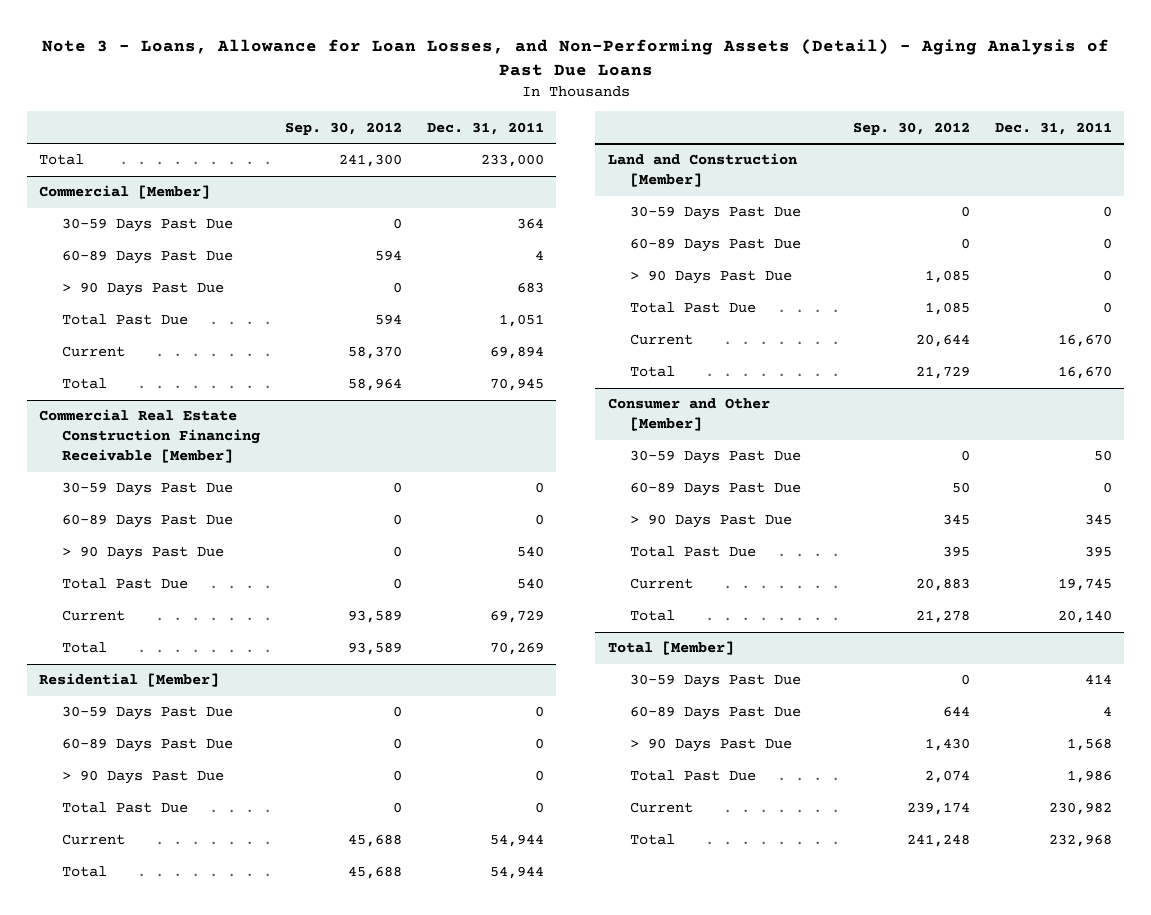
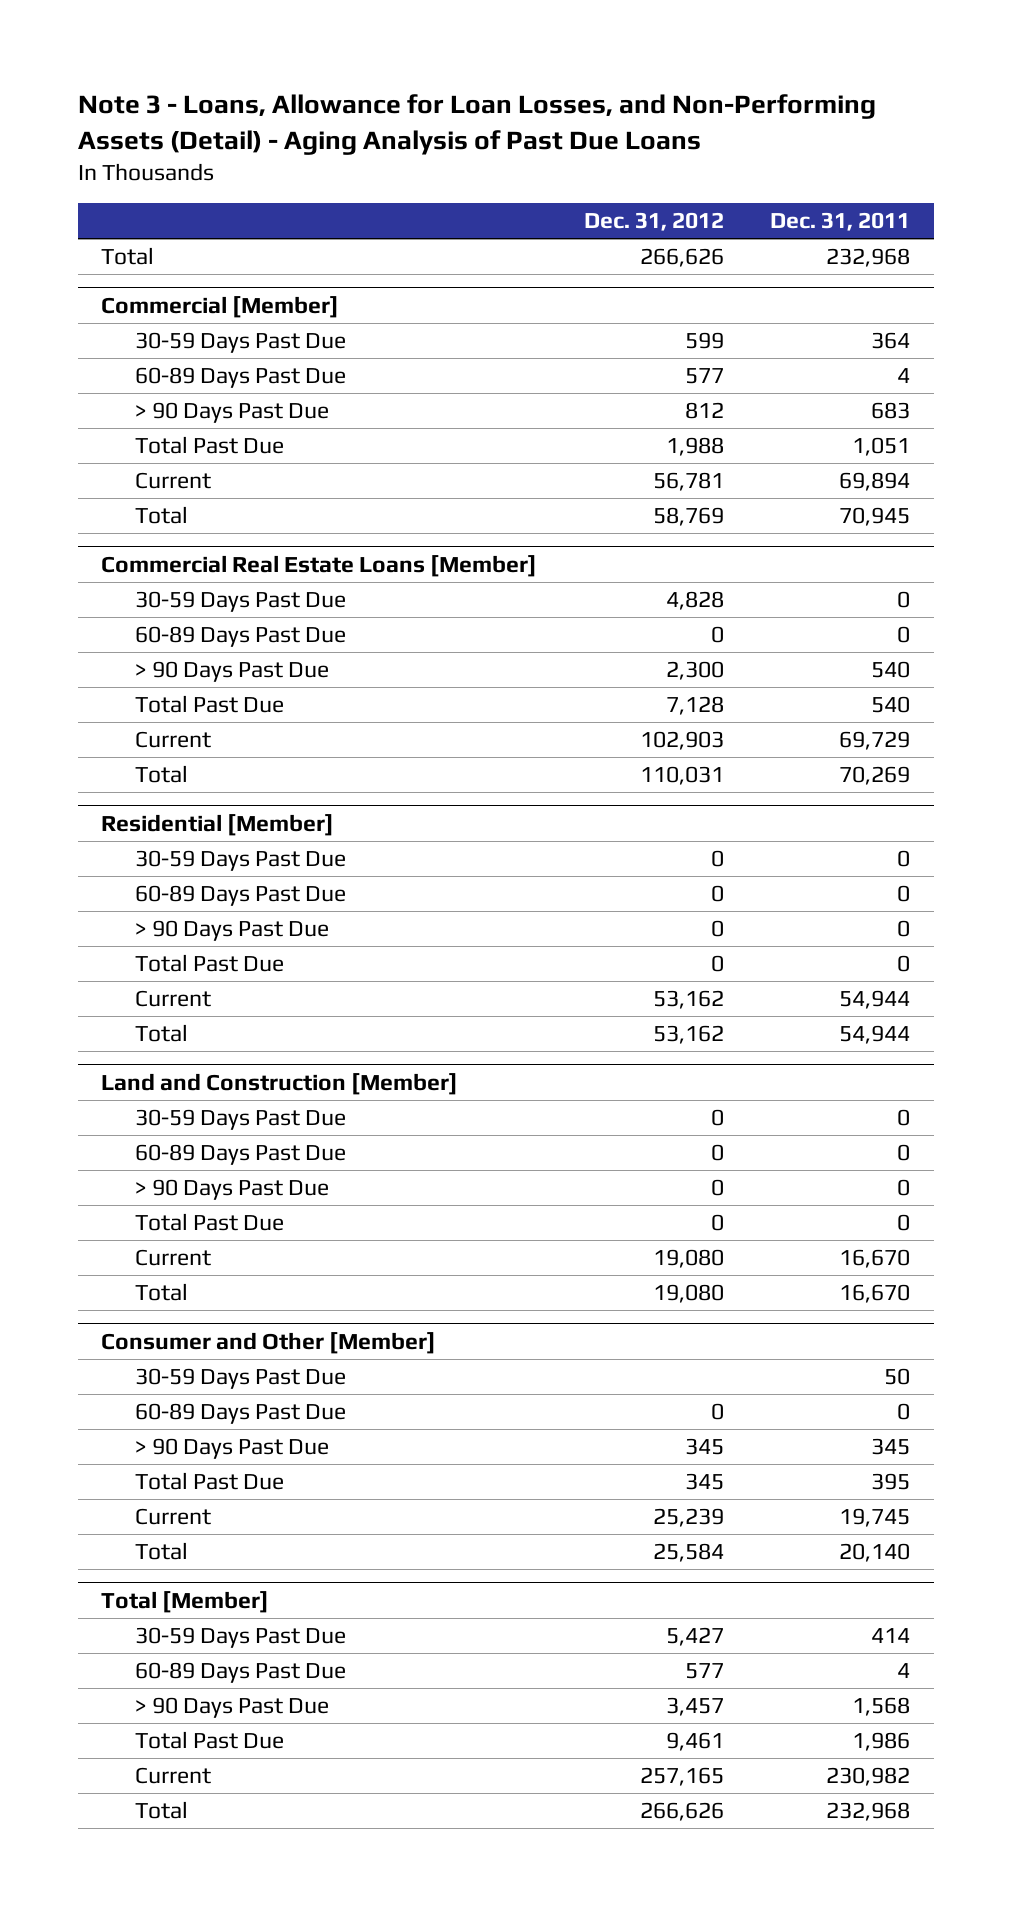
- | Sep. 30, 2012 | Dec. 31, 2011
+ | Dec. 31, 2012 | Dec. 31, 2011
- Total | 241,300 | 233,000
+ Total | 266,626 | 232,968
- Commercial Real Estate Construction Financing Receivable [Member]
+ Commercial Real Estate Loans [Member]

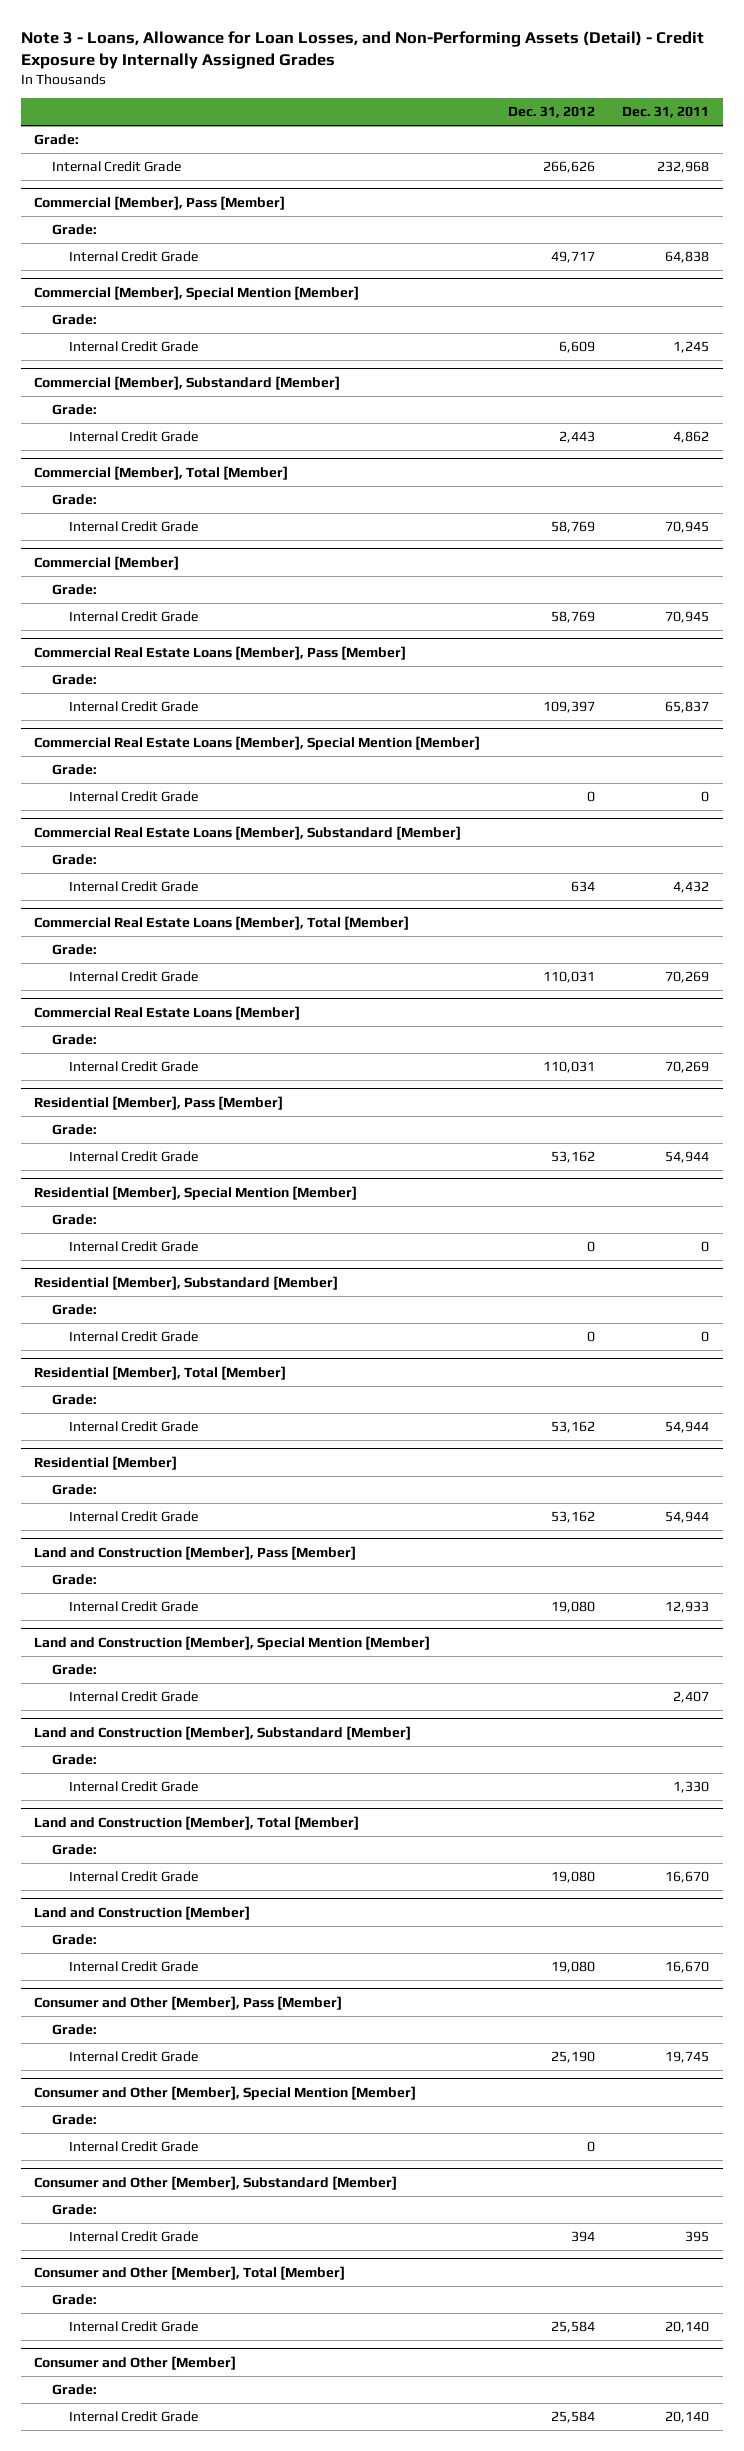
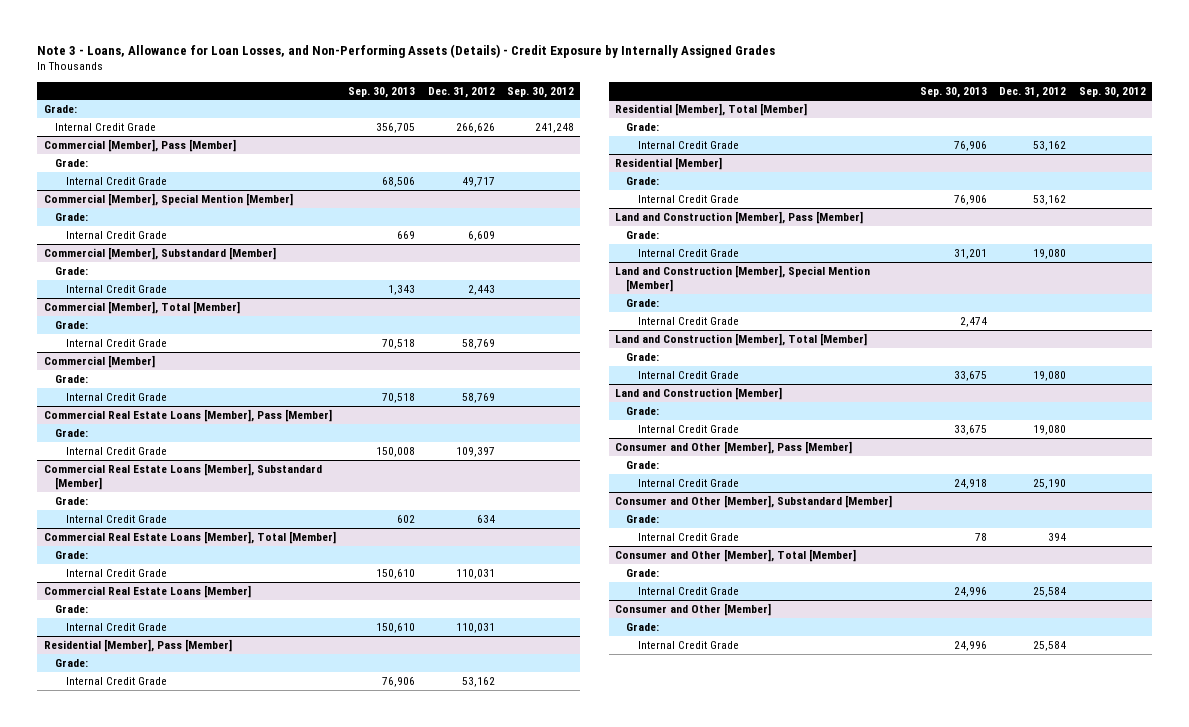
- Note 3 - Loans, Allowance for Loan Losses, and Non-Performing Assets (Detail) - Credit Exposure by Internally Assigned Grades
+ Note 3 - Loans, Allowance for Loan Losses, and Non-Performing Assets (Details) - Credit Exposure by Internally Assigned Grades
- | Dec. 31, 2012 | Dec. 31, 2011
+ | Sep. 30, 2013 | Dec. 31, 2012 | Sep. 30, 2012
- Commercial Real Estate Loans [Member], Special Mention [Member]
- Grade:
- Internal Credit Grade | 0 | 0
- Residential [Member], Special Mention [Member]
- Grade:
- Internal Credit Grade | 0 | 0
- Residential [Member], Substandard [Member]
- Grade:
- Internal Credit Grade | 0 | 0
- Land and Construction [Member], Substandard [Member]
- Grade:
- Internal Credit Grade | | 1,330
- Consumer and Other [Member], Special Mention [Member]
- Grade:
- Internal Credit Grade | 0 |

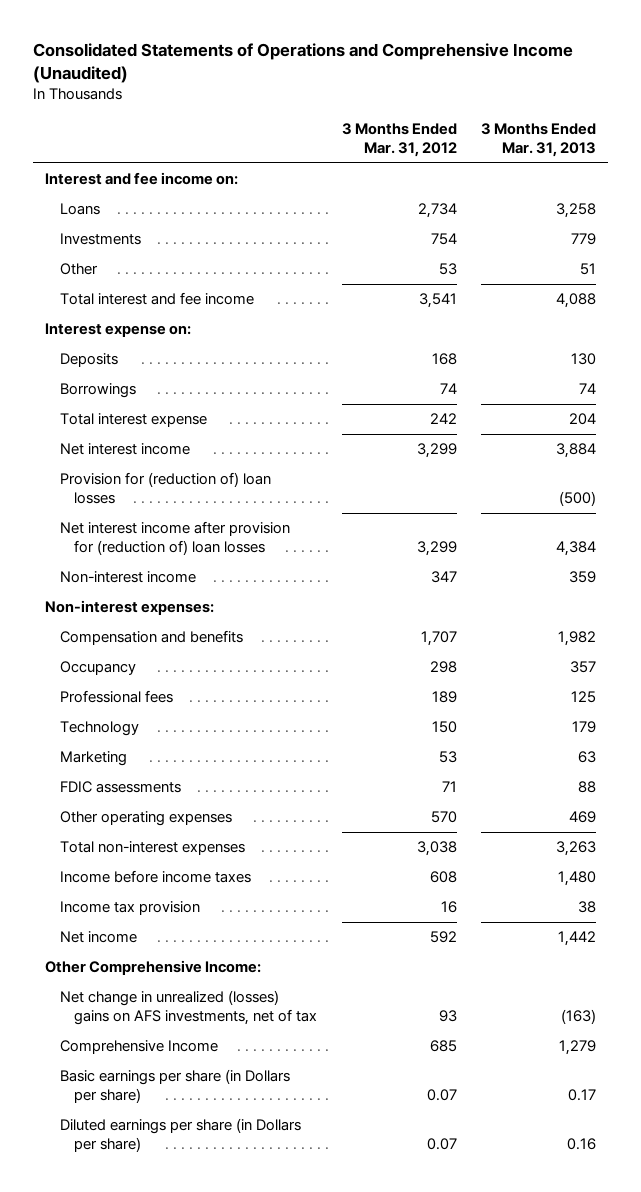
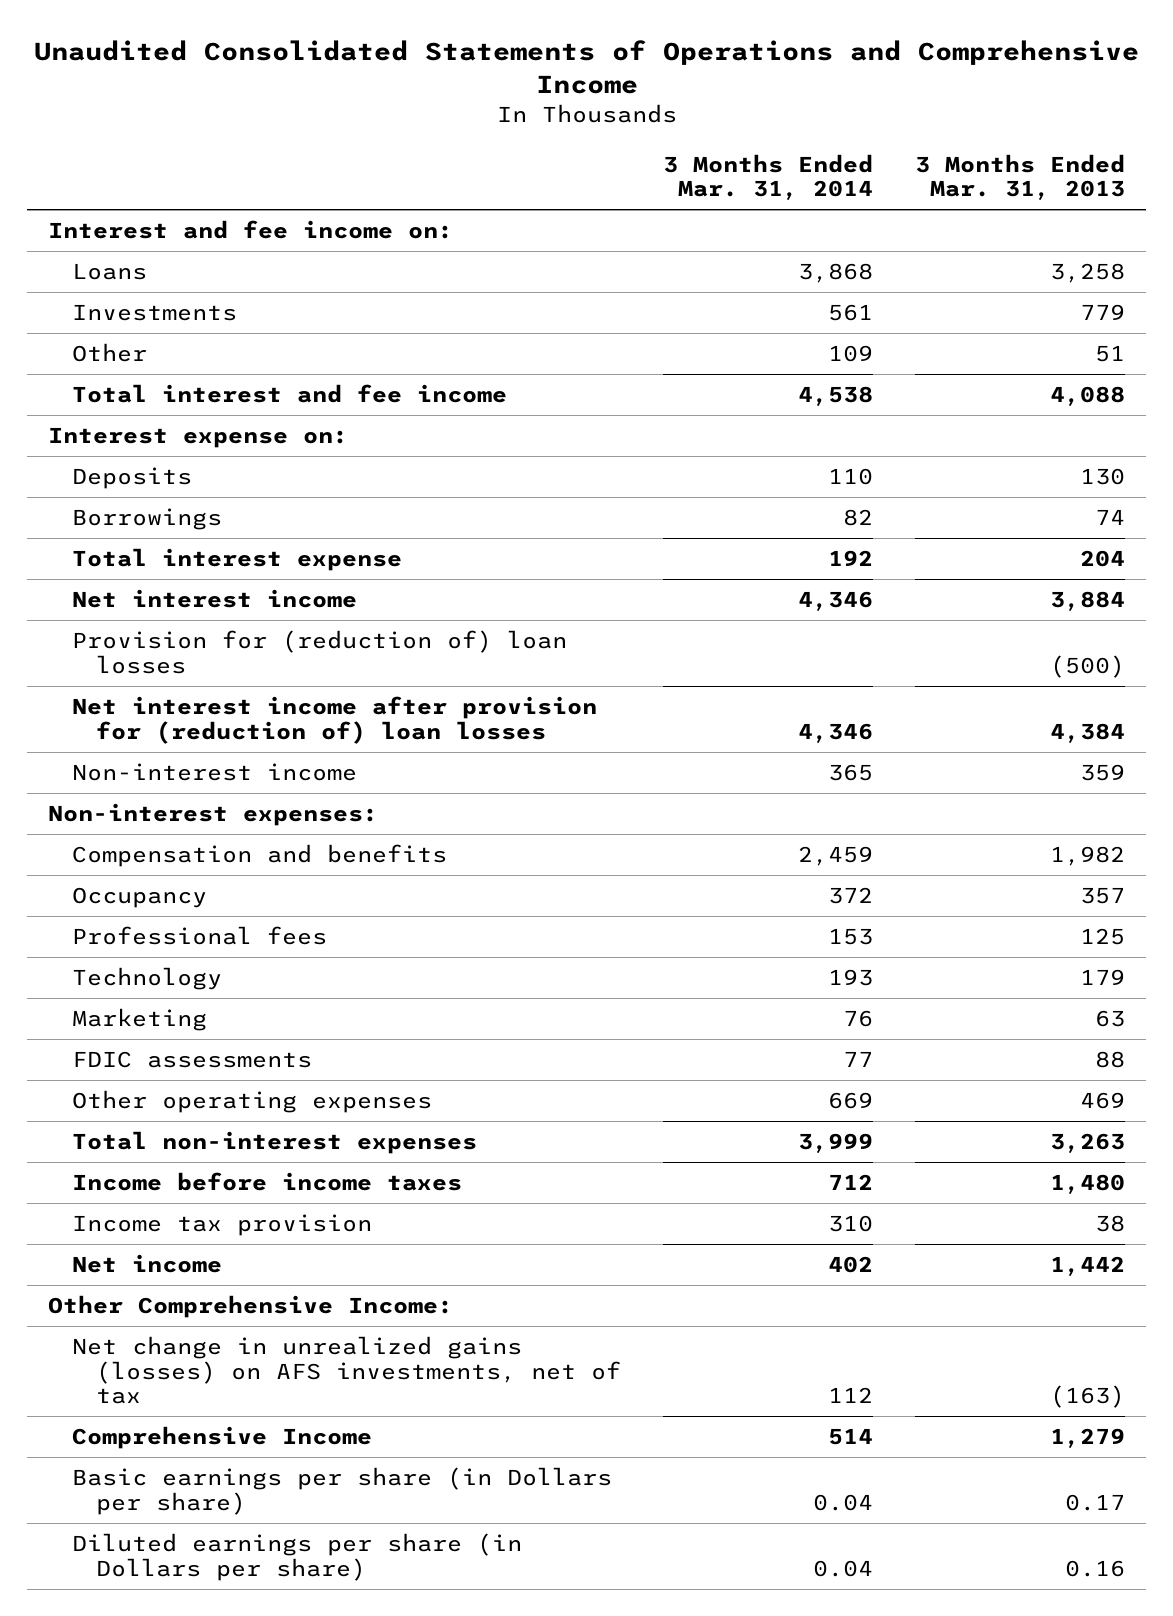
- Consolidated Statements of Operations and Comprehensive Income (Unaudited)
+ Unaudited Consolidated Statements of Operations and Comprehensive Income
- | 3 Months Ended Mar. 31, 2012 | 3 Months Ended Mar. 31, 2013
+ | 3 Months Ended Mar. 31, 2014 | 3 Months Ended Mar. 31, 2013
- Net change in unrealized (losses) gains on AFS investments, net of tax | 93 | (163)
+ Net change in unrealized gains (losses) on AFS investments, net of tax | 112 | (163)

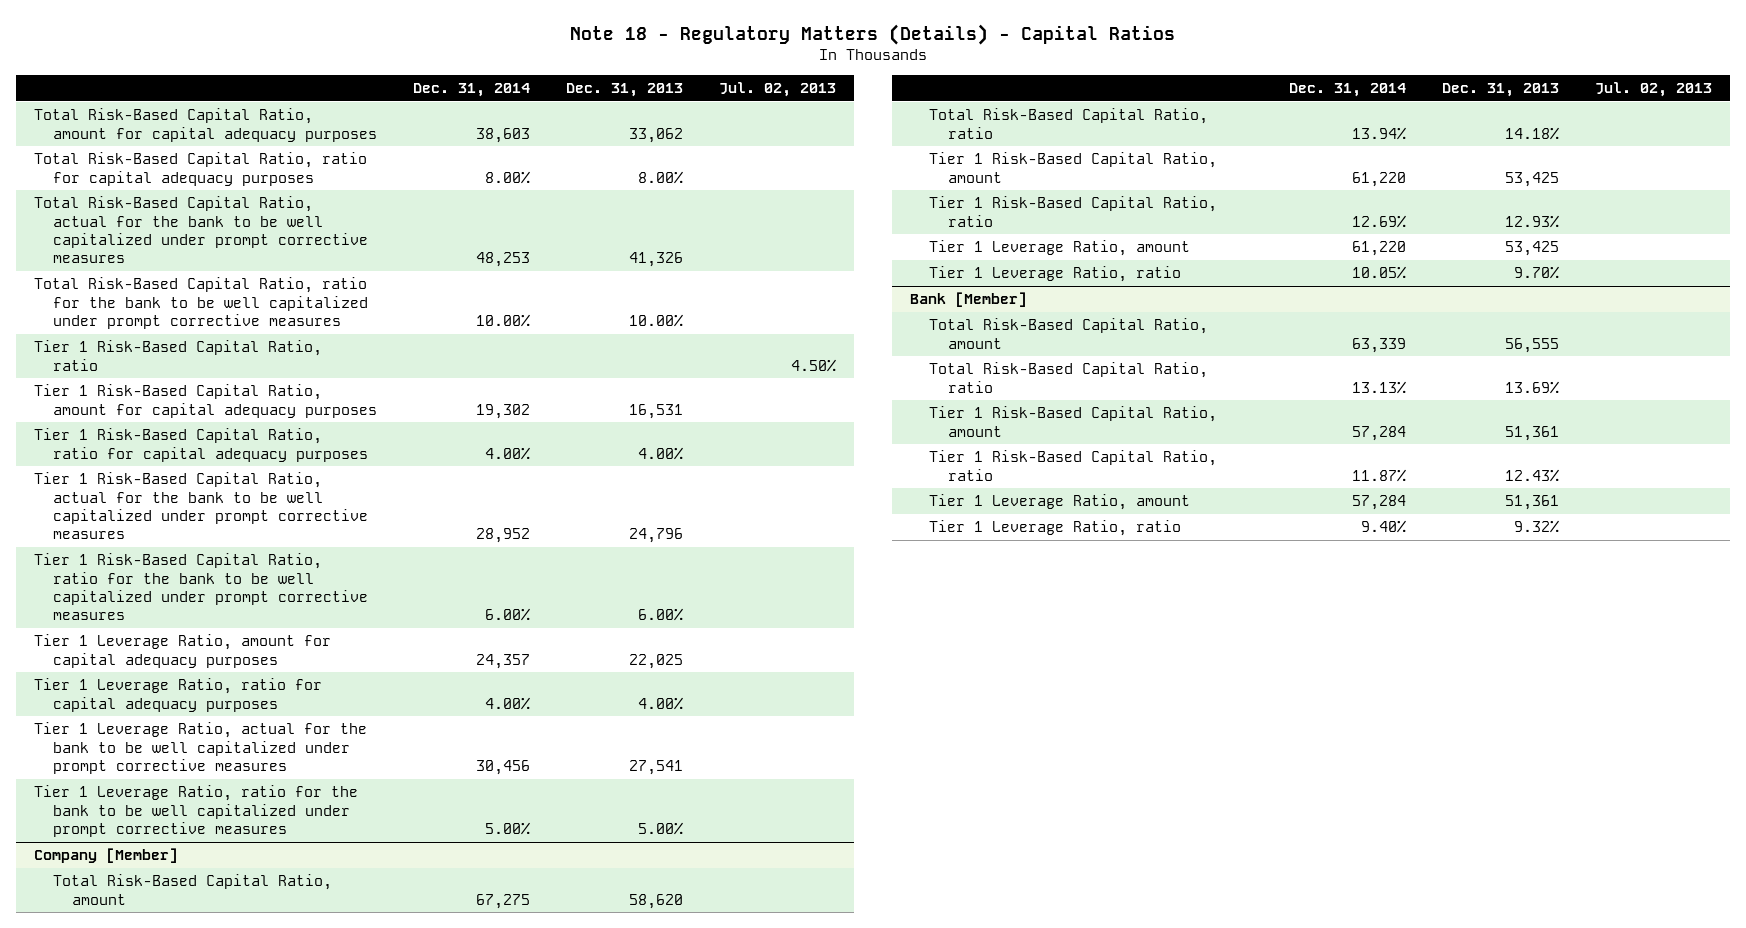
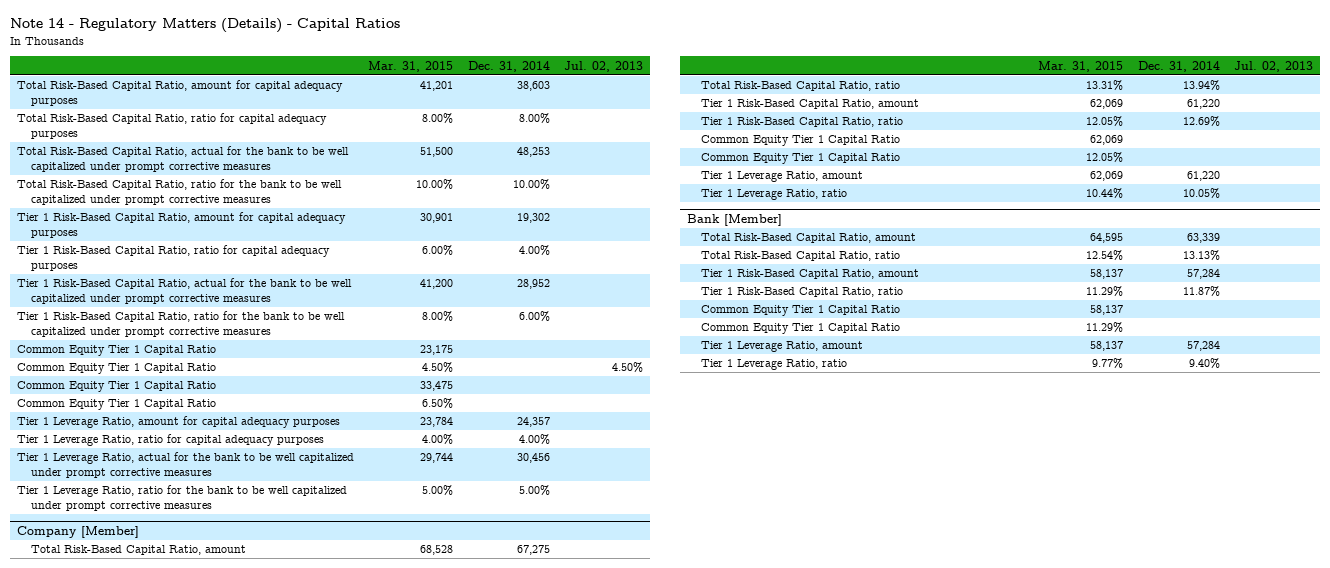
- Note 18 - Regulatory Matters (Details) - Capital Ratios
+ Note 14 - Regulatory Matters (Details) - Capital Ratios
- | Dec. 31, 2014 | Dec. 31, 2013 | Jul. 02, 2013
+ | Mar. 31, 2015 | Dec. 31, 2014 | Jul. 02, 2013
- Tier 1 Risk-Based Capital Ratio, ratio | | | 4.50%
+ Common Equity Tier 1 Capital Ratio | 23,175 | |
+ Common Equity Tier 1 Capital Ratio | 4.50% | | 4.50%
+ Common Equity Tier 1 Capital Ratio | 33,475 | |
+ Common Equity Tier 1 Capital Ratio | 6.50% | |
@ Company [Member]
+ Common Equity Tier 1 Capital Ratio | 62,069 | |
+ Common Equity Tier 1 Capital Ratio | 12.05% | |
@ Bank [Member]
+ Common Equity Tier 1 Capital Ratio | 58,137 | |
+ Common Equity Tier 1 Capital Ratio | 11.29% | |

